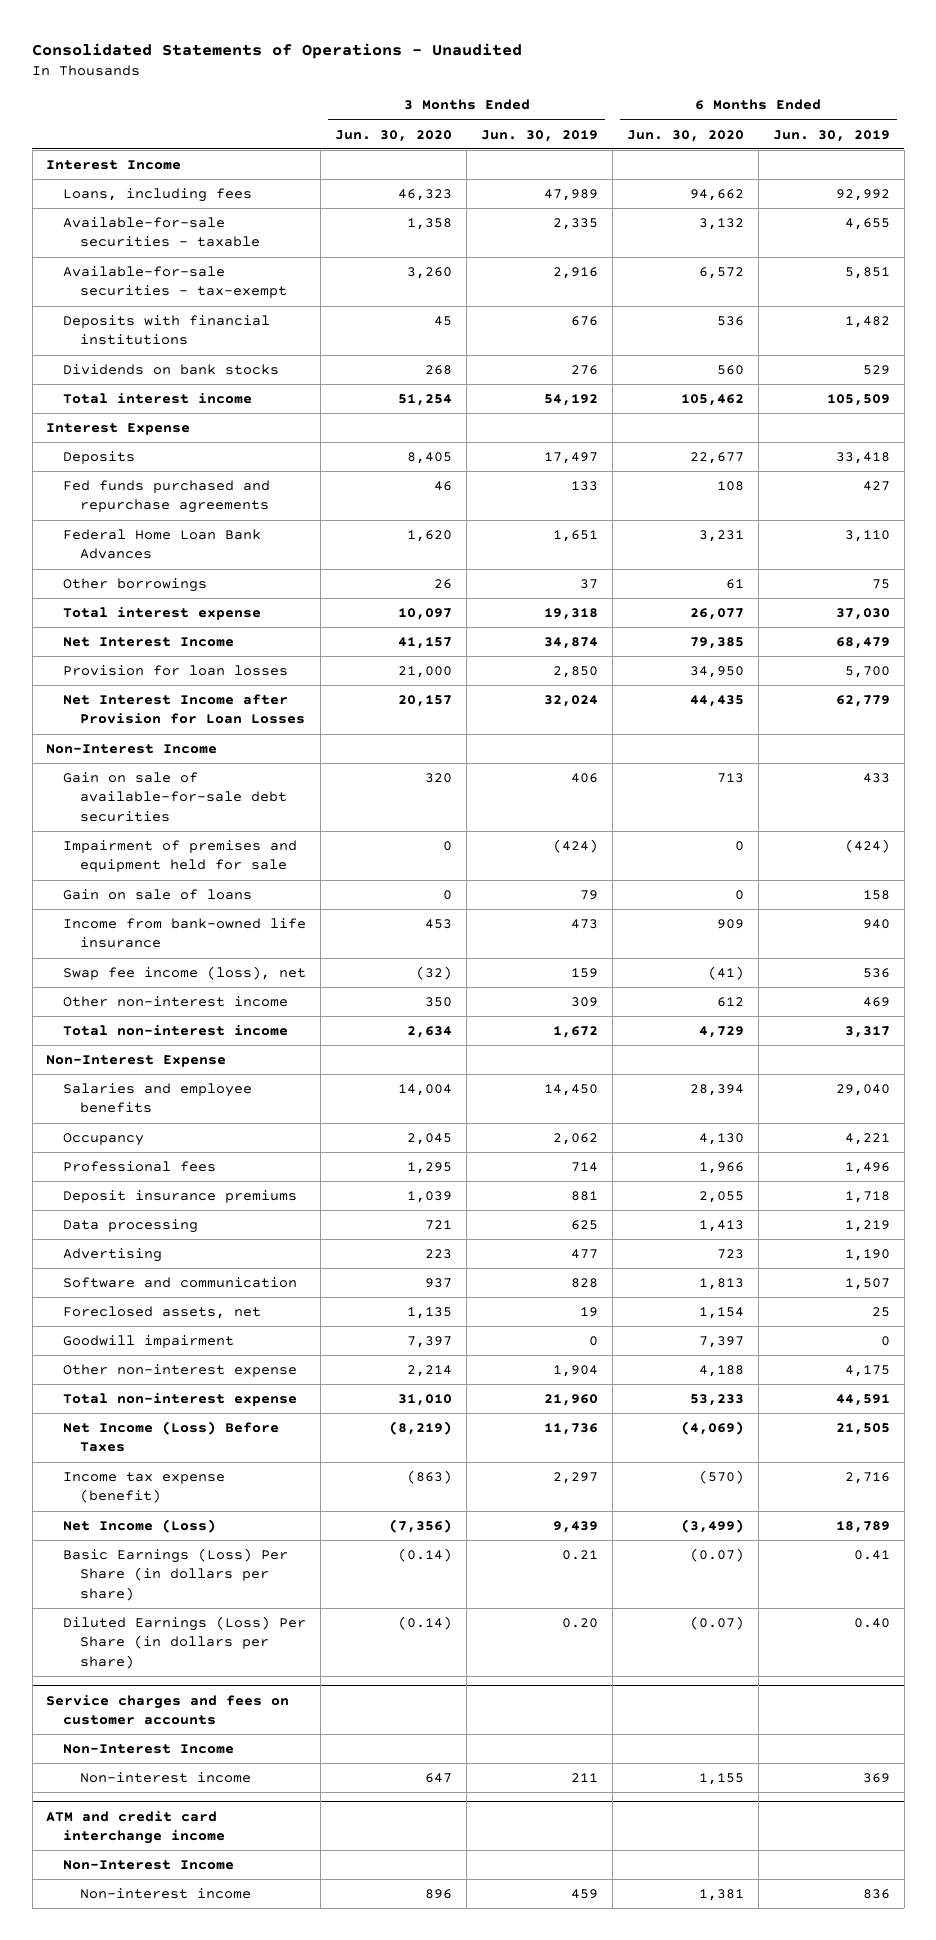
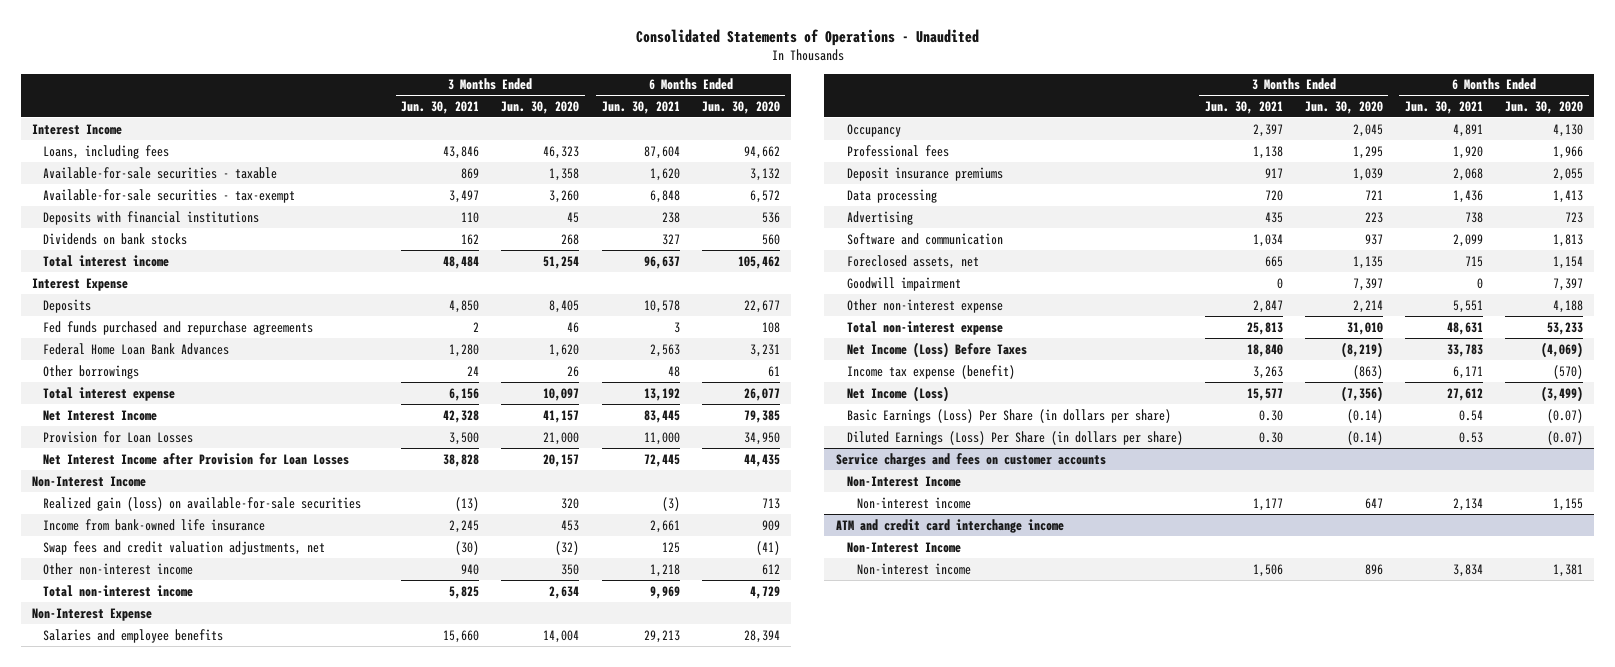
- | 3 Months Ended Jun. 30, 2020 | 3 Months Ended Jun. 30, 2019 | 6 Months Ended Jun. 30, 2020 | 6 Months Ended Jun. 30, 2019
+ | 3 Months Ended Jun. 30, 2021 | 3 Months Ended Jun. 30, 2020 | 6 Months Ended Jun. 30, 2021 | 6 Months Ended Jun. 30, 2020
- Provision for loan losses | 21,000 | 2,850 | 34,950 | 5,700
+ Provision for Loan Losses | 3,500 | 21,000 | 11,000 | 34,950
- Gain on sale of available-for-sale debt securities | 320 | 406 | 713 | 433
- Impairment of premises and equipment held for sale | 0 | (424) | 0 | (424)
- Gain on sale of loans | 0 | 79 | 0 | 158
+ Realized gain (loss) on available-for-sale securities | (13) | 320 | (3) | 713
- Swap fee income (loss), net | (32) | 159 | (41) | 536
+ Swap fees and credit valuation adjustments, net | (30) | (32) | 125 | (41)

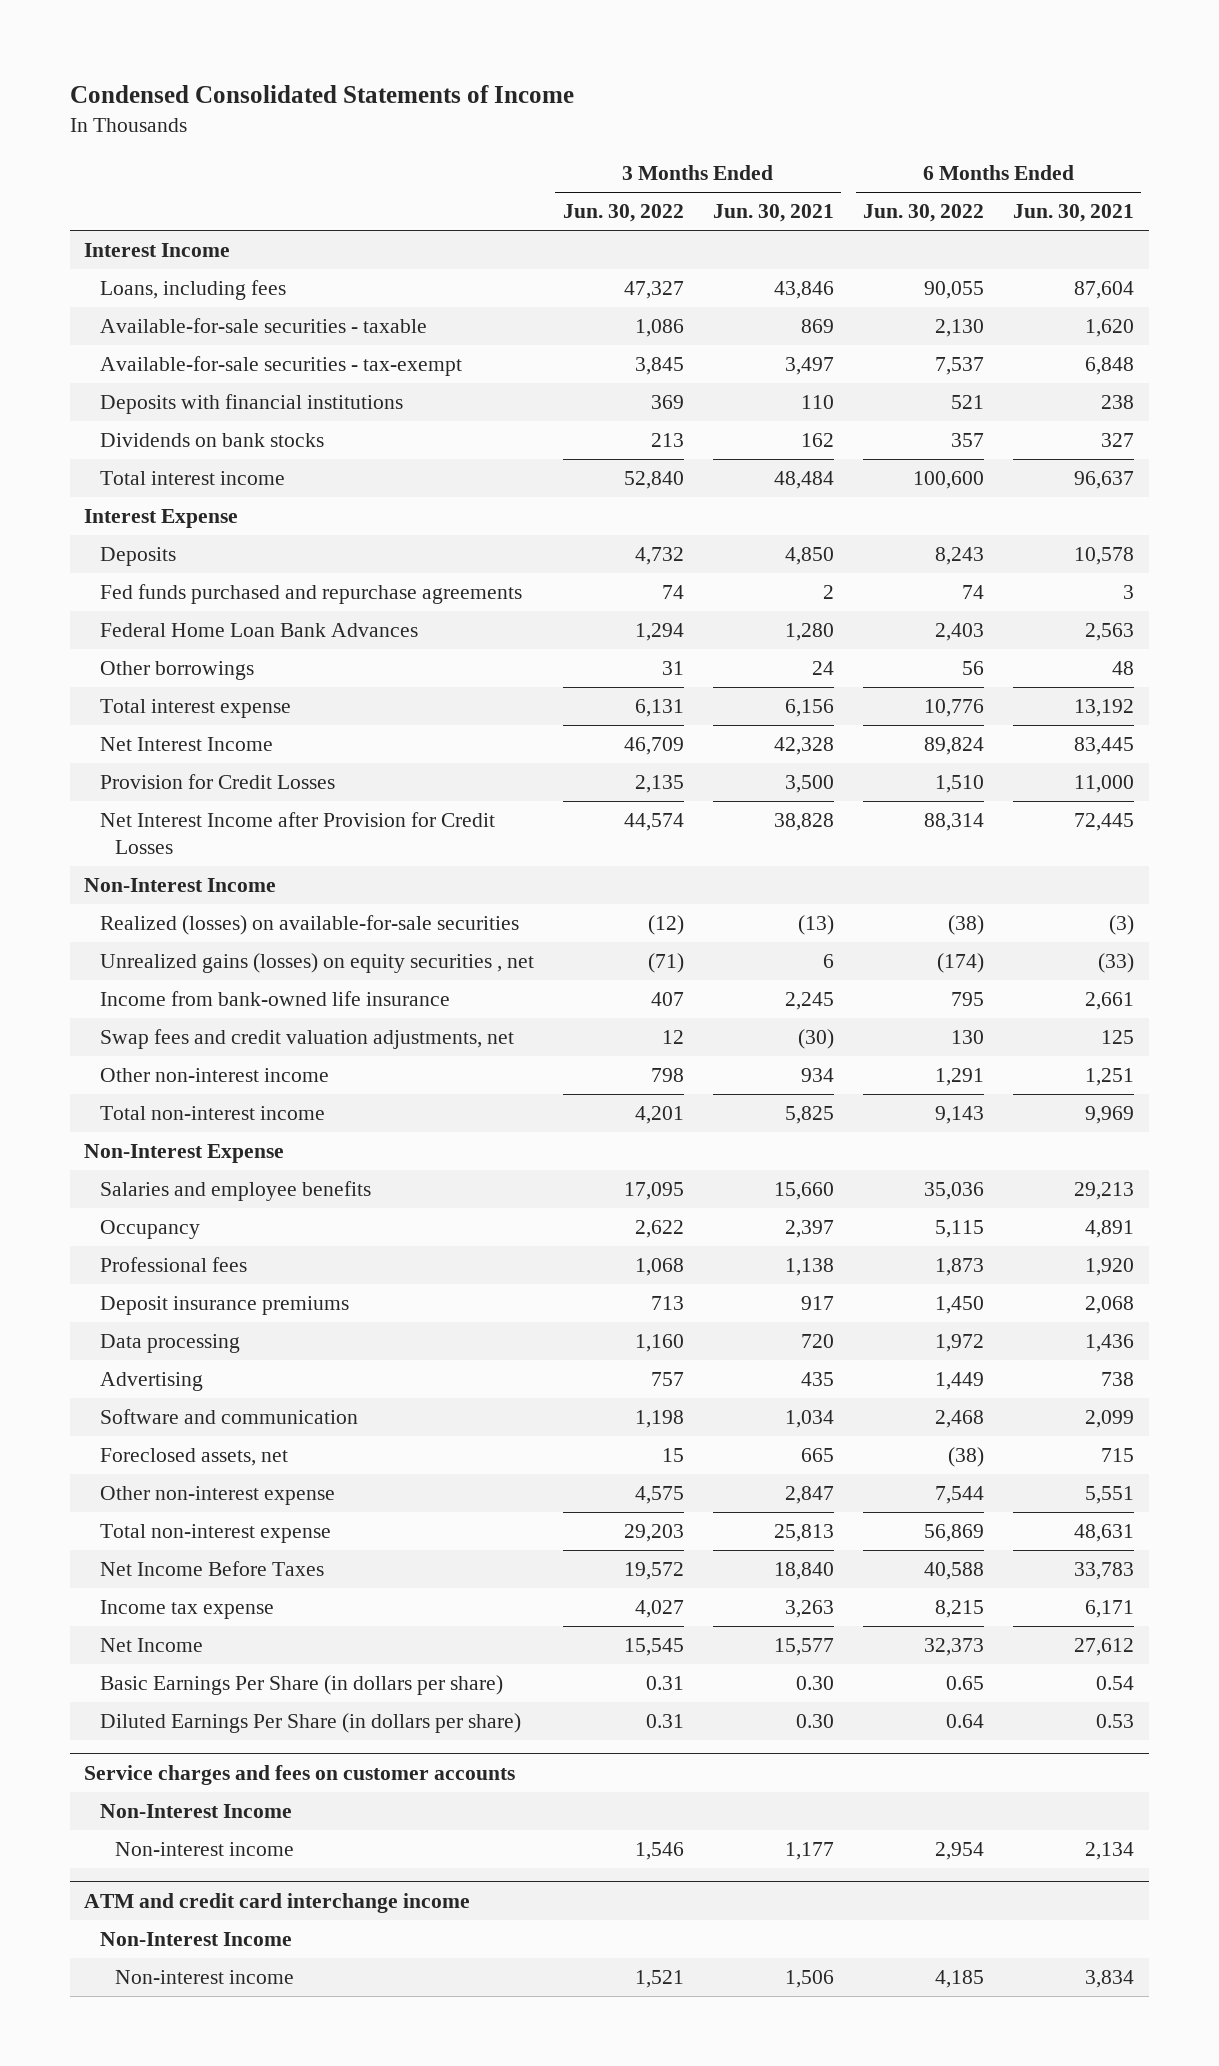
- Consolidated Statements of Operations - Unaudited
+ Condensed Consolidated Statements of Income
- | 3 Months Ended Jun. 30, 2021 | 3 Months Ended Jun. 30, 2020 | 6 Months Ended Jun. 30, 2021 | 6 Months Ended Jun. 30, 2020
+ | 3 Months Ended Jun. 30, 2022 | 3 Months Ended Jun. 30, 2021 | 6 Months Ended Jun. 30, 2022 | 6 Months Ended Jun. 30, 2021
- Provision for Loan Losses | 3,500 | 21,000 | 11,000 | 34,950
- Net Interest Income after Provision for Loan Losses | 38,828 | 20,157 | 72,445 | 44,435
+ Provision for Credit Losses | 2,135 | 3,500 | 1,510 | 11,000
+ Net Interest Income after Provision for Credit Losses | 44,574 | 38,828 | 88,314 | 72,445
- Realized gain (loss) on available-for-sale securities | (13) | 320 | (3) | 713
+ Realized (losses) on available-for-sale securities | (12) | (13) | (38) | (3)
+ Unrealized gains (losses) on equity securities , net | (71) | 6 | (174) | (33)
- Other non-interest income | 940 | 350 | 1,218 | 612
+ Other non-interest income | 798 | 934 | 1,291 | 1,251
- Goodwill impairment | 0 | 7,397 | 0 | 7,397
- Net Income (Loss) Before Taxes | 18,840 | (8,219) | 33,783 | (4,069)
- Income tax expense (benefit) | 3,263 | (863) | 6,171 | (570)
- Net Income (Loss) | 15,577 | (7,356) | 27,612 | (3,499)
- Basic Earnings (Loss) Per Share (in dollars per share) | 0.30 | (0.14) | 0.54 | (0.07)
- Diluted Earnings (Loss) Per Share (in dollars per share) | 0.30 | (0.14) | 0.53 | (0.07)
+ Net Income Before Taxes | 19,572 | 18,840 | 40,588 | 33,783
+ Income tax expense | 4,027 | 3,263 | 8,215 | 6,171
+ Net Income | 15,545 | 15,577 | 32,373 | 27,612
+ Basic Earnings Per Share (in dollars per share) | 0.31 | 0.30 | 0.65 | 0.54
+ Diluted Earnings Per Share (in dollars per share) | 0.31 | 0.30 | 0.64 | 0.53

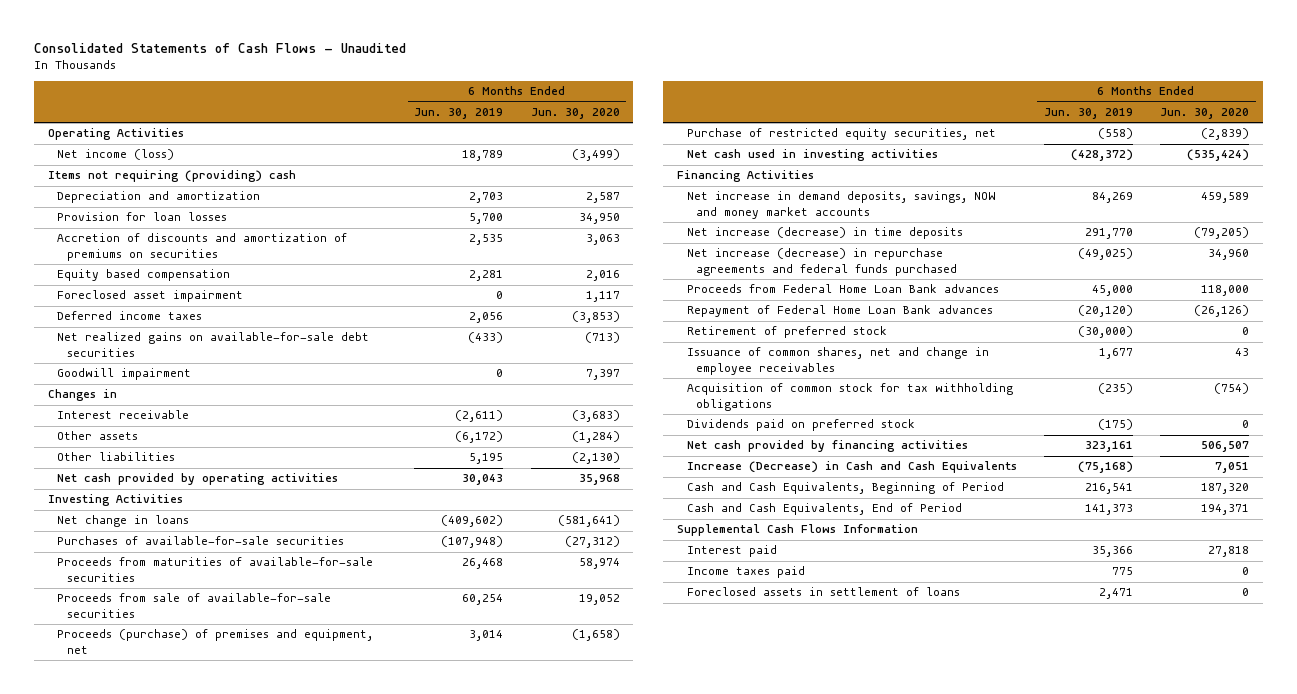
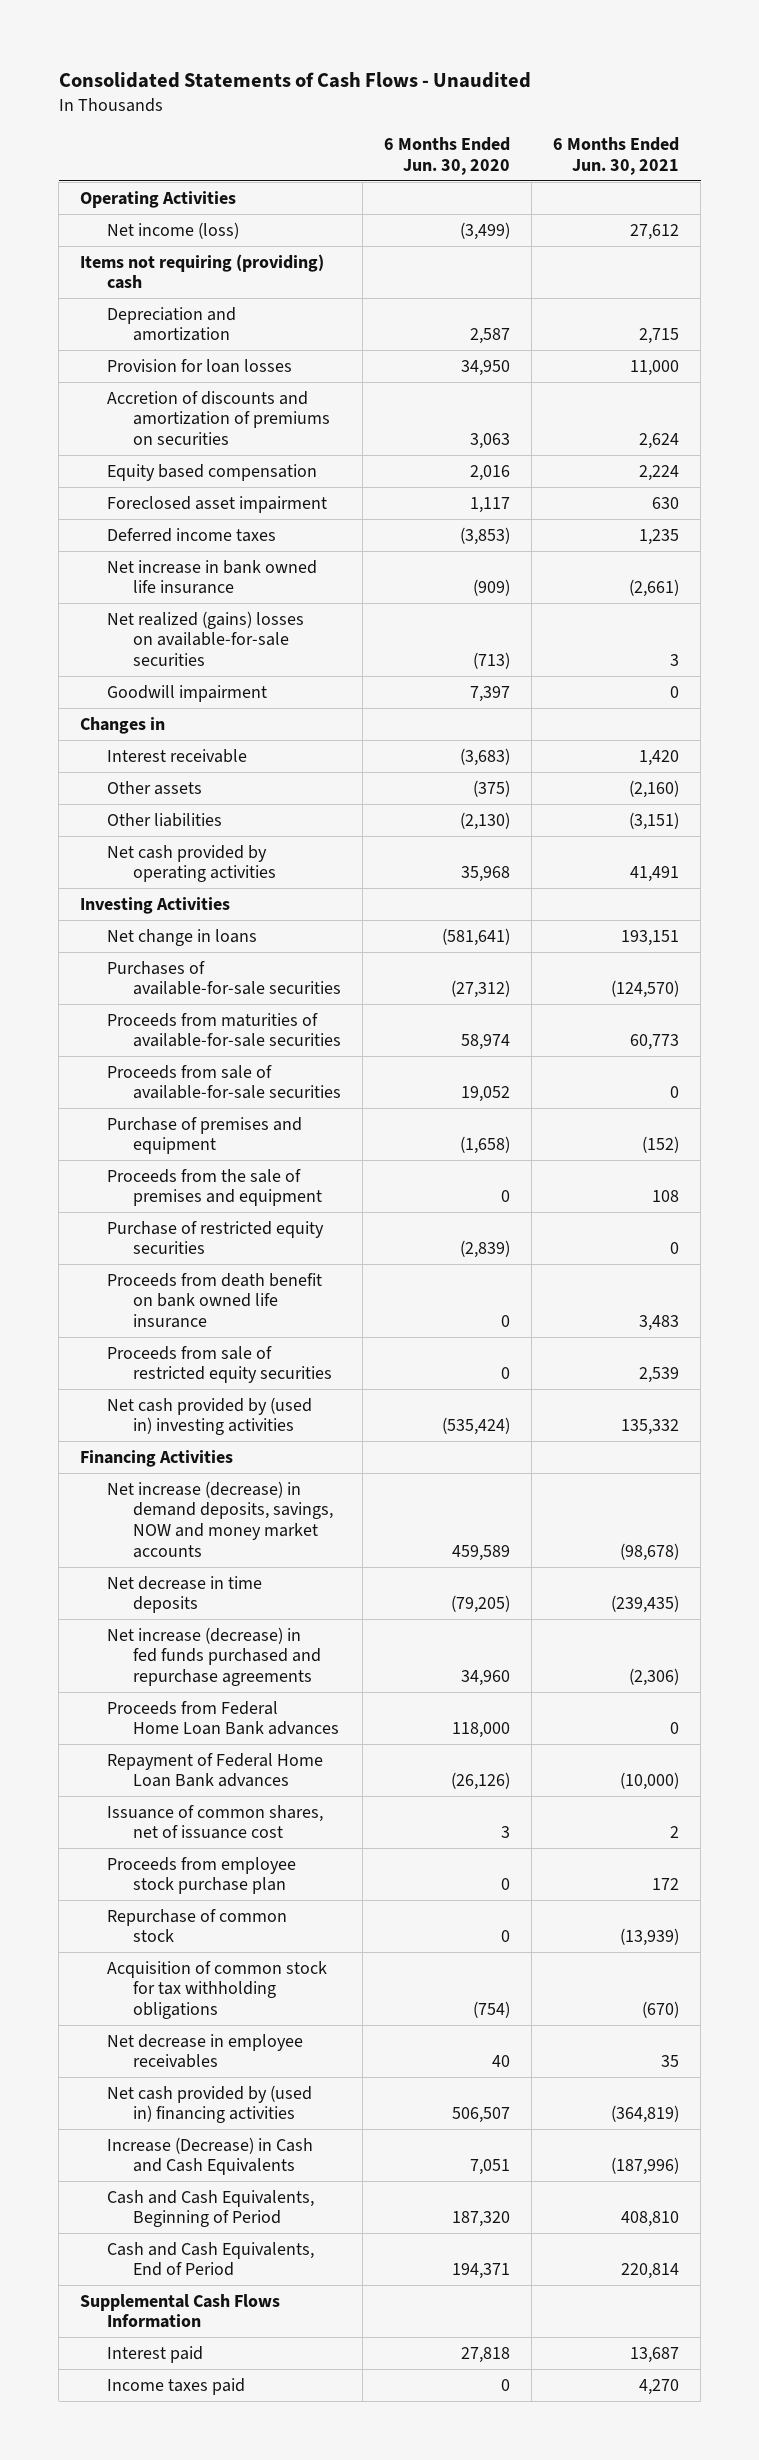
- | 6 Months Ended Jun. 30, 2019 | 6 Months Ended Jun. 30, 2020
+ | 6 Months Ended Jun. 30, 2020 | 6 Months Ended Jun. 30, 2021
- Net realized gains on available-for-sale debt securities | (433) | (713)
+ Net increase in bank owned life insurance | (909) | (2,661)
+ Net realized (gains) losses on available-for-sale securities | (713) | 3
- Other assets | (6,172) | (1,284)
+ Other assets | (375) | (2,160)
- Proceeds (purchase) of premises and equipment, net | 3,014 | (1,658)
- Purchase of restricted equity securities, net | (558) | (2,839)
- Net cash used in investing activities | (428,372) | (535,424)
+ Purchase of premises and equipment | (1,658) | (152)
+ Proceeds from the sale of premises and equipment | 0 | 108
+ Purchase of restricted equity securities | (2,839) | 0
+ Proceeds from death benefit on bank owned life insurance | 0 | 3,483
+ Proceeds from sale of restricted equity securities | 0 | 2,539
+ Net cash provided by (used in) investing activities | (535,424) | 135,332
- Net increase in demand deposits, savings, NOW and money market accounts | 84,269 | 459,589
- Net increase (decrease) in time deposits | 291,770 | (79,205)
- Net increase (decrease) in repurchase agreements and federal funds purchased | (49,025) | 34,960
+ Net increase (decrease) in demand deposits, savings, NOW and money market accounts | 459,589 | (98,678)
+ Net decrease in time deposits | (79,205) | (239,435)
+ Net increase (decrease) in fed funds purchased and repurchase agreements | 34,960 | (2,306)
- Retirement of preferred stock | (30,000) | 0
- Issuance of common shares, net and change in employee receivables | 1,677 | 43
+ Issuance of common shares, net of issuance cost | 3 | 2
+ Proceeds from employee stock purchase plan | 0 | 172
+ Repurchase of common stock | 0 | (13,939)
- Dividends paid on preferred stock | (175) | 0
- Net cash provided by financing activities | 323,161 | 506,507
+ Net decrease in employee receivables | 40 | 35
+ Net cash provided by (used in) financing activities | 506,507 | (364,819)
- Foreclosed assets in settlement of loans | 2,471 | 0

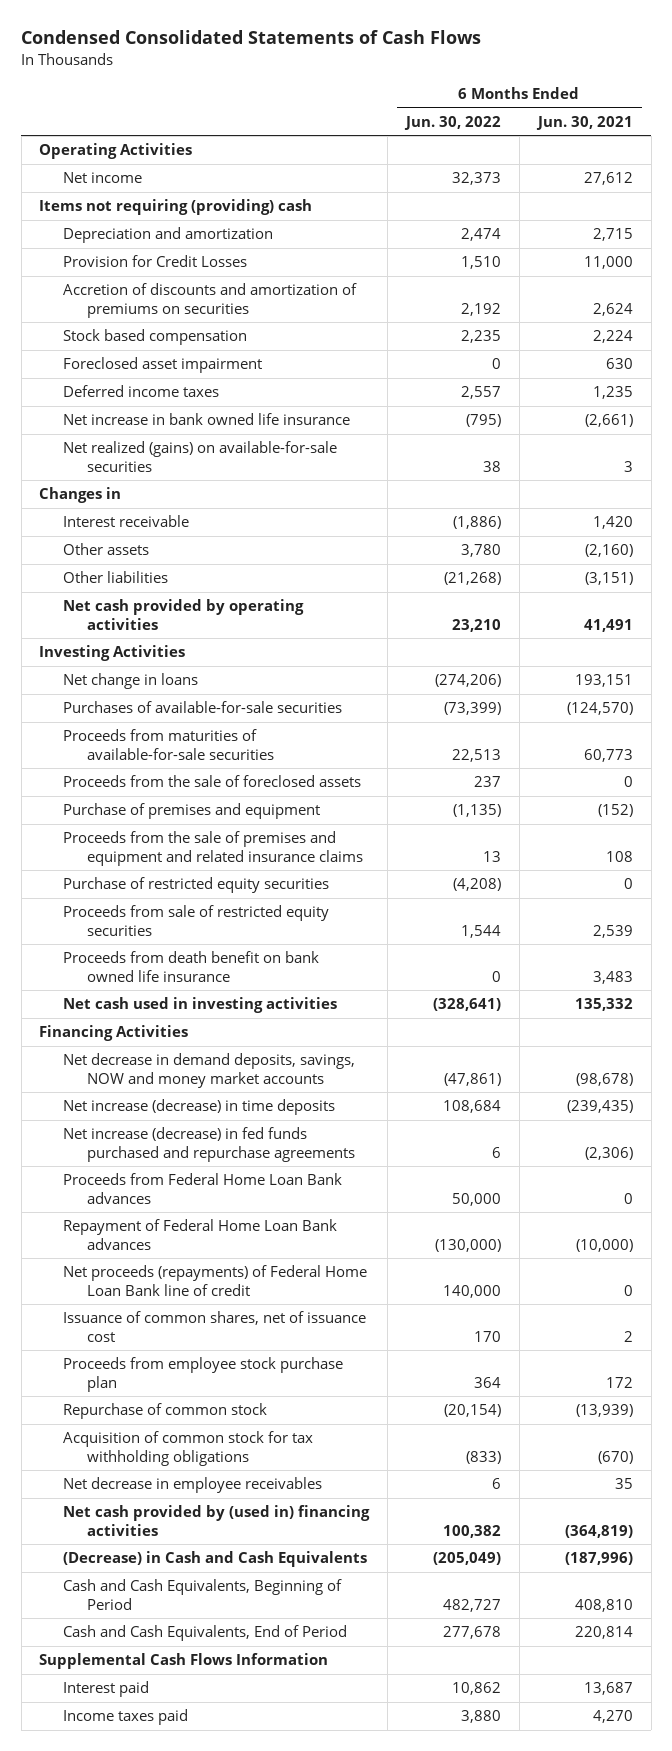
- Consolidated Statements of Cash Flows - Unaudited
+ Condensed Consolidated Statements of Cash Flows
- | 6 Months Ended Jun. 30, 2020 | 6 Months Ended Jun. 30, 2021
+ | 6 Months Ended Jun. 30, 2022 | 6 Months Ended Jun. 30, 2021
- Net income (loss) | (3,499) | 27,612
+ Net income | 32,373 | 27,612
- Provision for loan losses | 34,950 | 11,000
+ Provision for Credit Losses | 1,510 | 11,000
- Equity based compensation | 2,016 | 2,224
+ Stock based compensation | 2,235 | 2,224
- Net realized (gains) losses on available-for-sale securities | (713) | 3
- Goodwill impairment | 7,397 | 0
+ Net realized (gains) on available-for-sale securities | 38 | 3
- Proceeds from sale of available-for-sale securities | 19,052 | 0
+ Proceeds from the sale of foreclosed assets | 237 | 0
- Proceeds from the sale of premises and equipment | 0 | 108
+ Proceeds from the sale of premises and equipment and related insurance claims | 13 | 108
- Net cash provided by (used in) investing activities | (535,424) | 135,332
moved down: Proceeds from death benefit on bank owned life insurance | 0 | 3,483
+ Net cash used in investing activities | (328,641) | 135,332
- Net increase (decrease) in demand deposits, savings, NOW and money market accounts | 459,589 | (98,678)
- Net decrease in time deposits | (79,205) | (239,435)
+ Net decrease in demand deposits, savings, NOW and money market accounts | (47,861) | (98,678)
+ Net increase (decrease) in time deposits | 108,684 | (239,435)
+ Net proceeds (repayments) of Federal Home Loan Bank line of credit | 140,000 | 0
- Increase (Decrease) in Cash and Cash Equivalents | 7,051 | (187,996)
+ (Decrease) in Cash and Cash Equivalents | (205,049) | (187,996)

